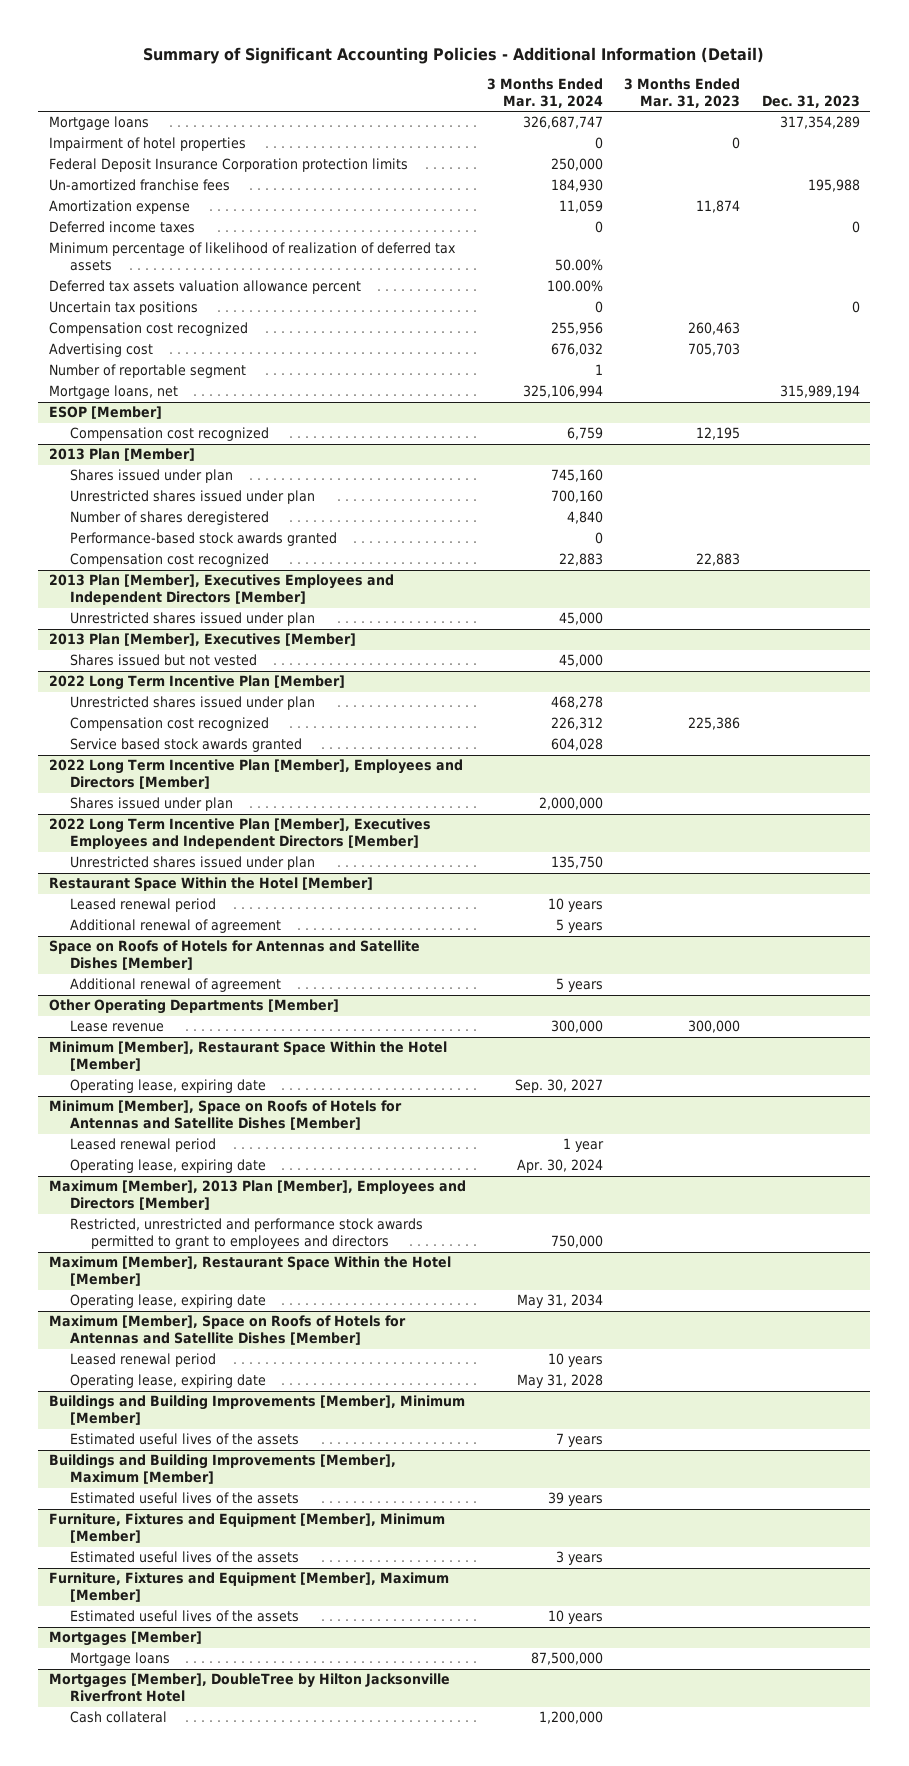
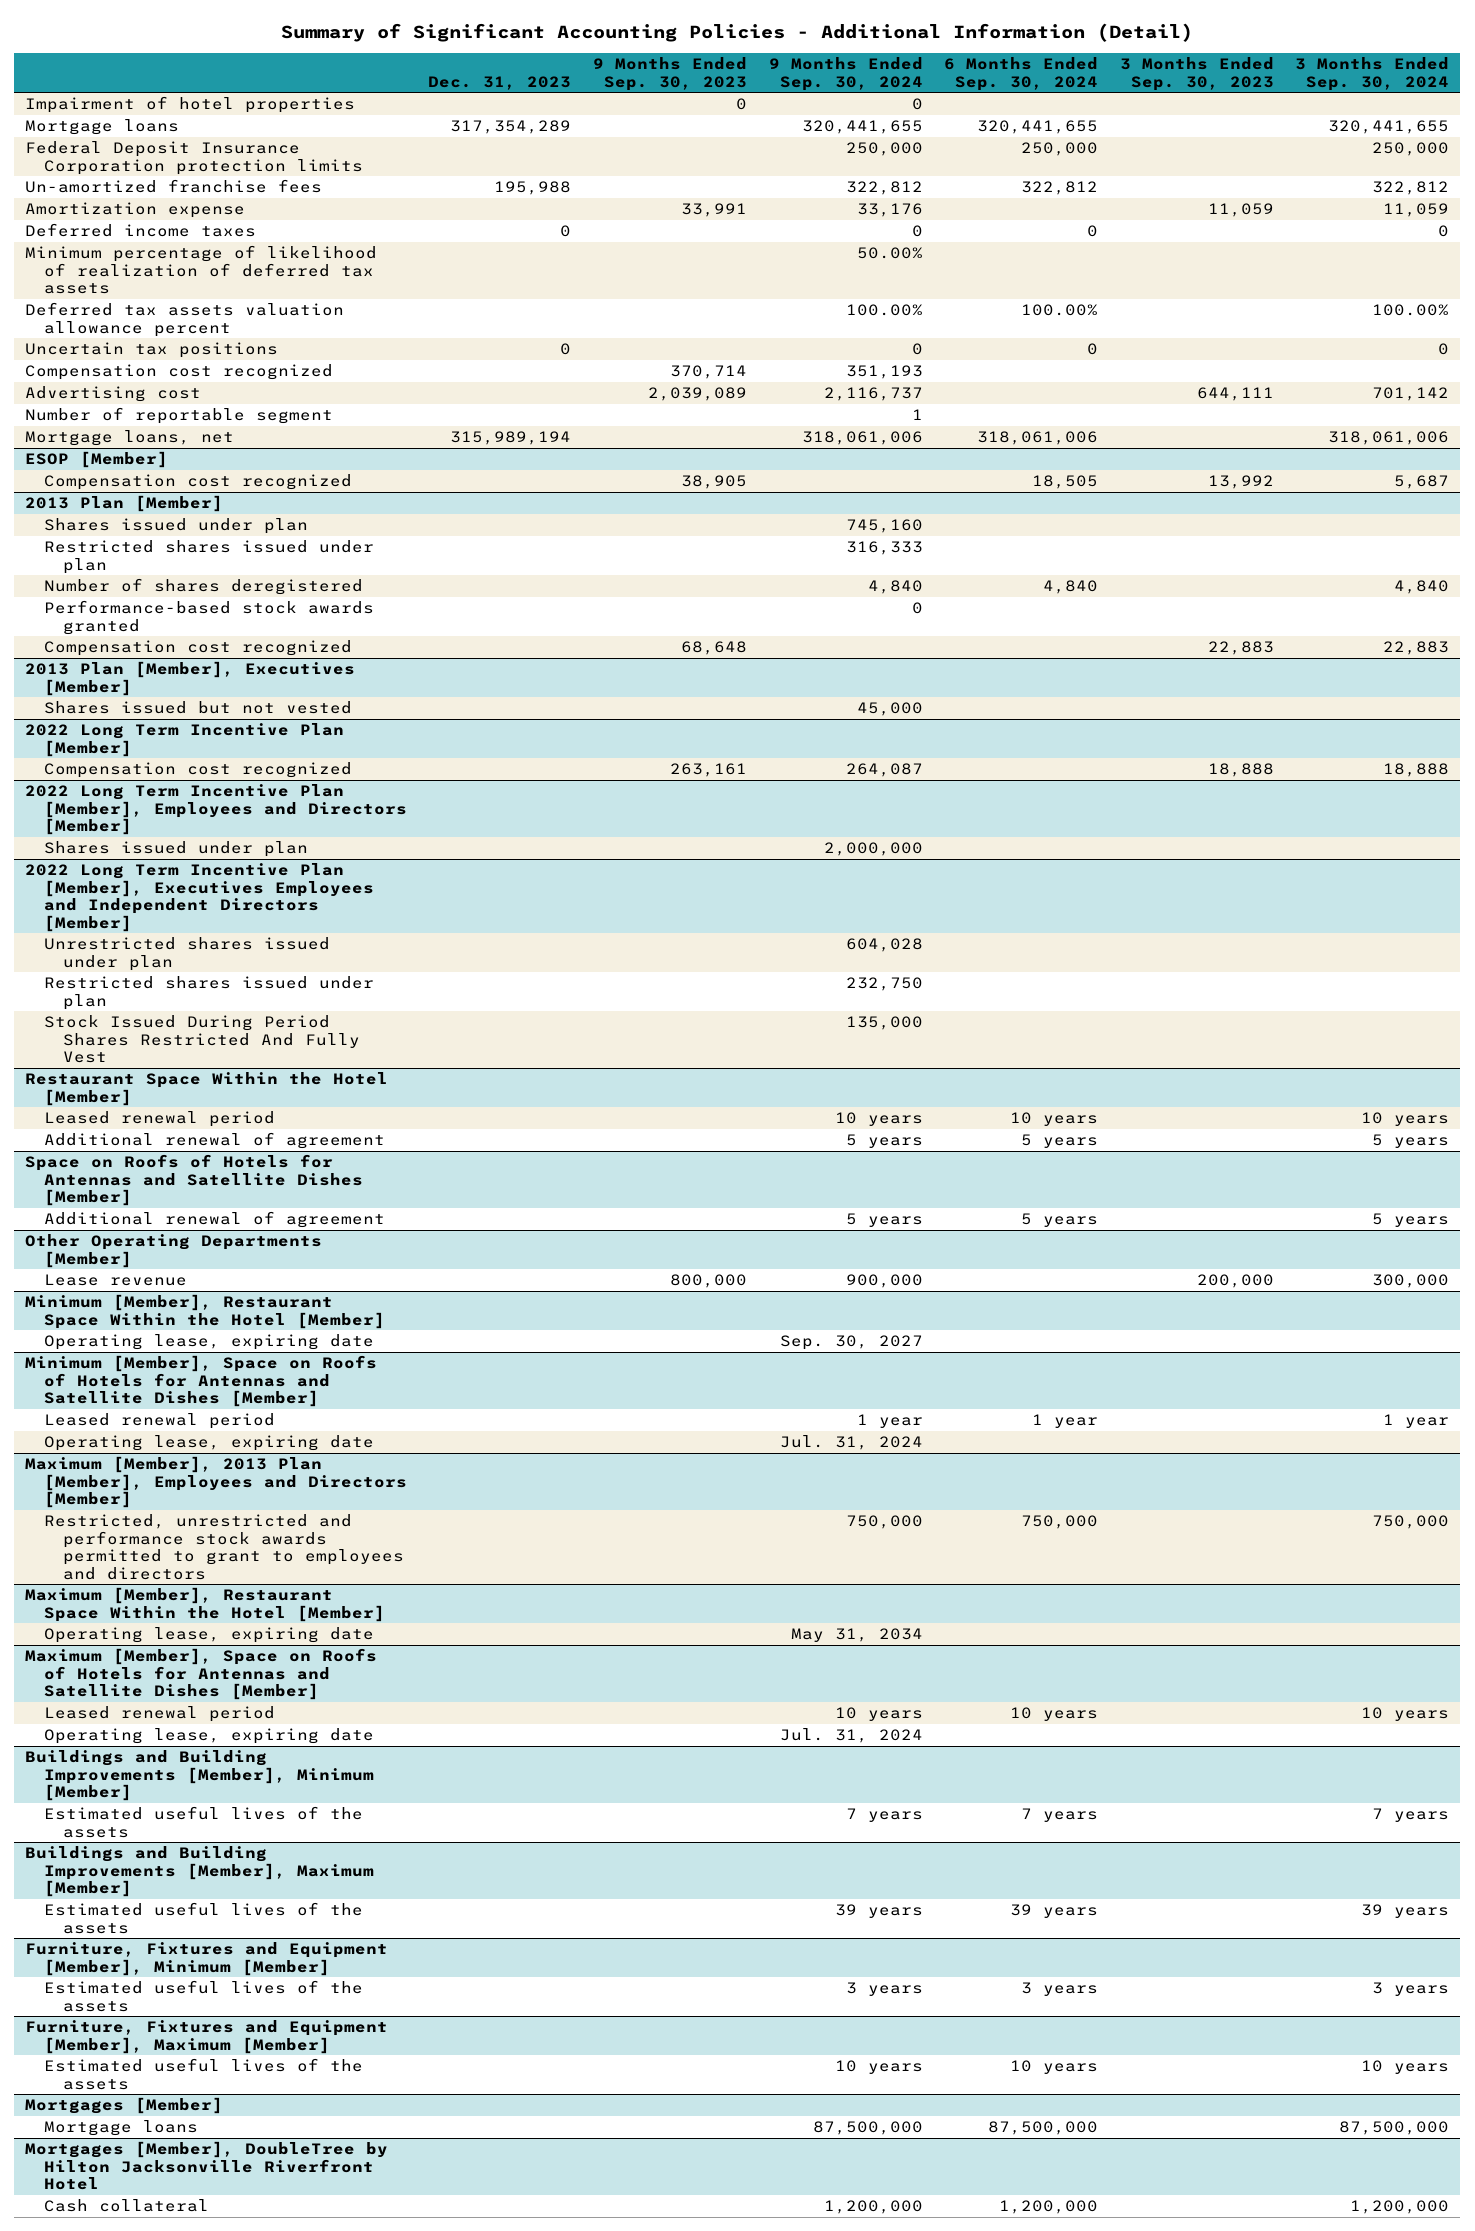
- | 3 Months Ended Mar. 31, 2024 | 3 Months Ended Mar. 31, 2023 | Dec. 31, 2023
+ | Dec. 31, 2023 | 9 Months Ended Sep. 30, 2023 | 9 Months Ended Sep. 30, 2024 | 6 Months Ended Sep. 30, 2024 | 3 Months Ended Sep. 30, 2023 | 3 Months Ended Sep. 30, 2024
moved down: Mortgage loans | 317,354,289 | | 320,441,655 | 320,441,655 | | 320,441,655
@ 2013 Plan [Member]
- Unrestricted shares issued under plan | 700,160 | |
+ Restricted shares issued under plan | | | 316,333 | | |
- 2013 Plan [Member], Executives Employees and Independent Directors [Member]
- Unrestricted shares issued under plan | 45,000 | |
@ 2022 Long Term Incentive Plan [Member]
- Unrestricted shares issued under plan | 468,278 | |
- Service based stock awards granted | 604,028 | |
@ 2022 Long Term Incentive Plan [Member], Executives Employees and Independent Directors [Member]
+ Restricted shares issued under plan | | | 232,750 | | |
+ Stock Issued During Period Shares Restricted And Fully Vest | | | 135,000 | | |

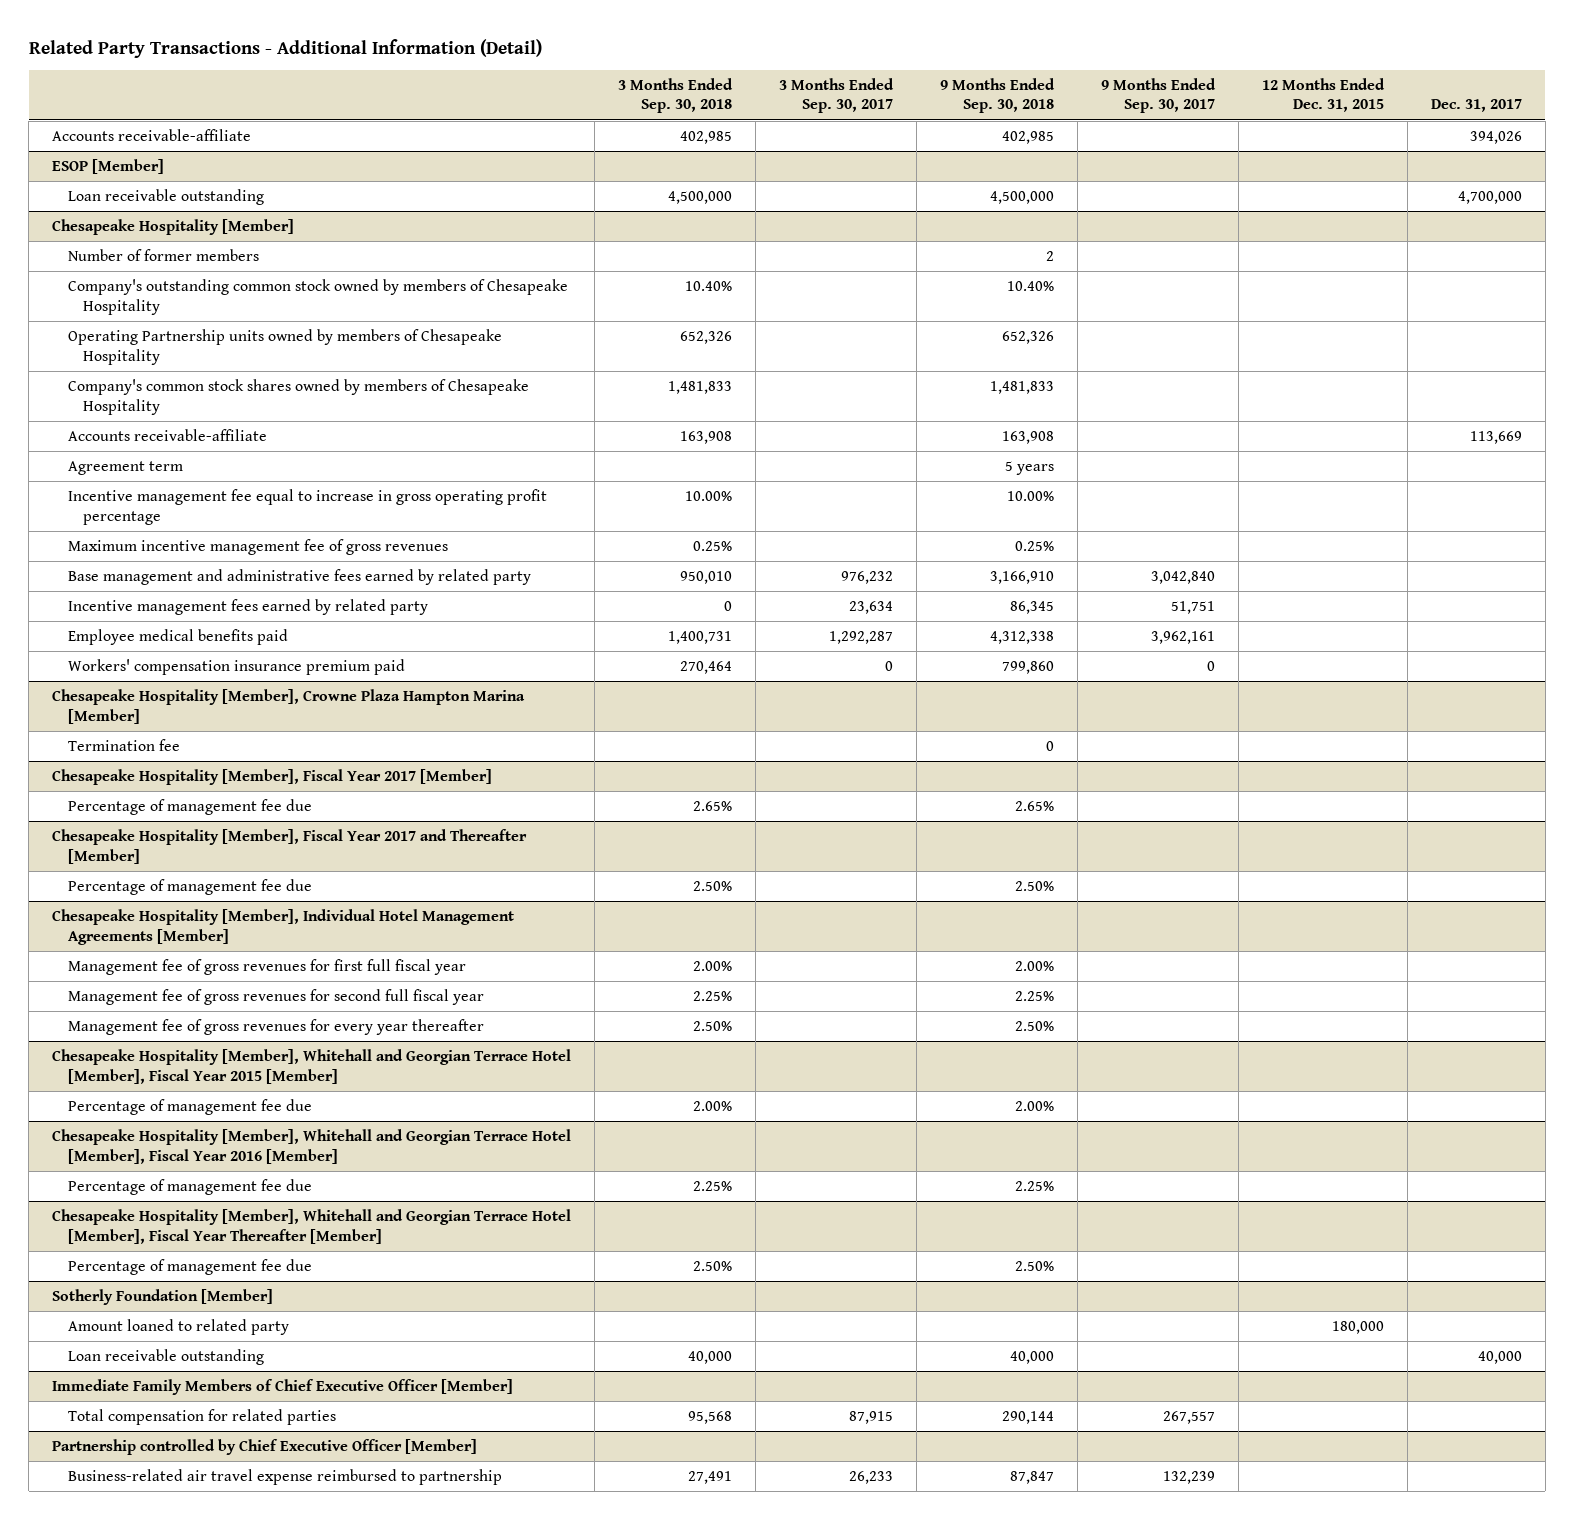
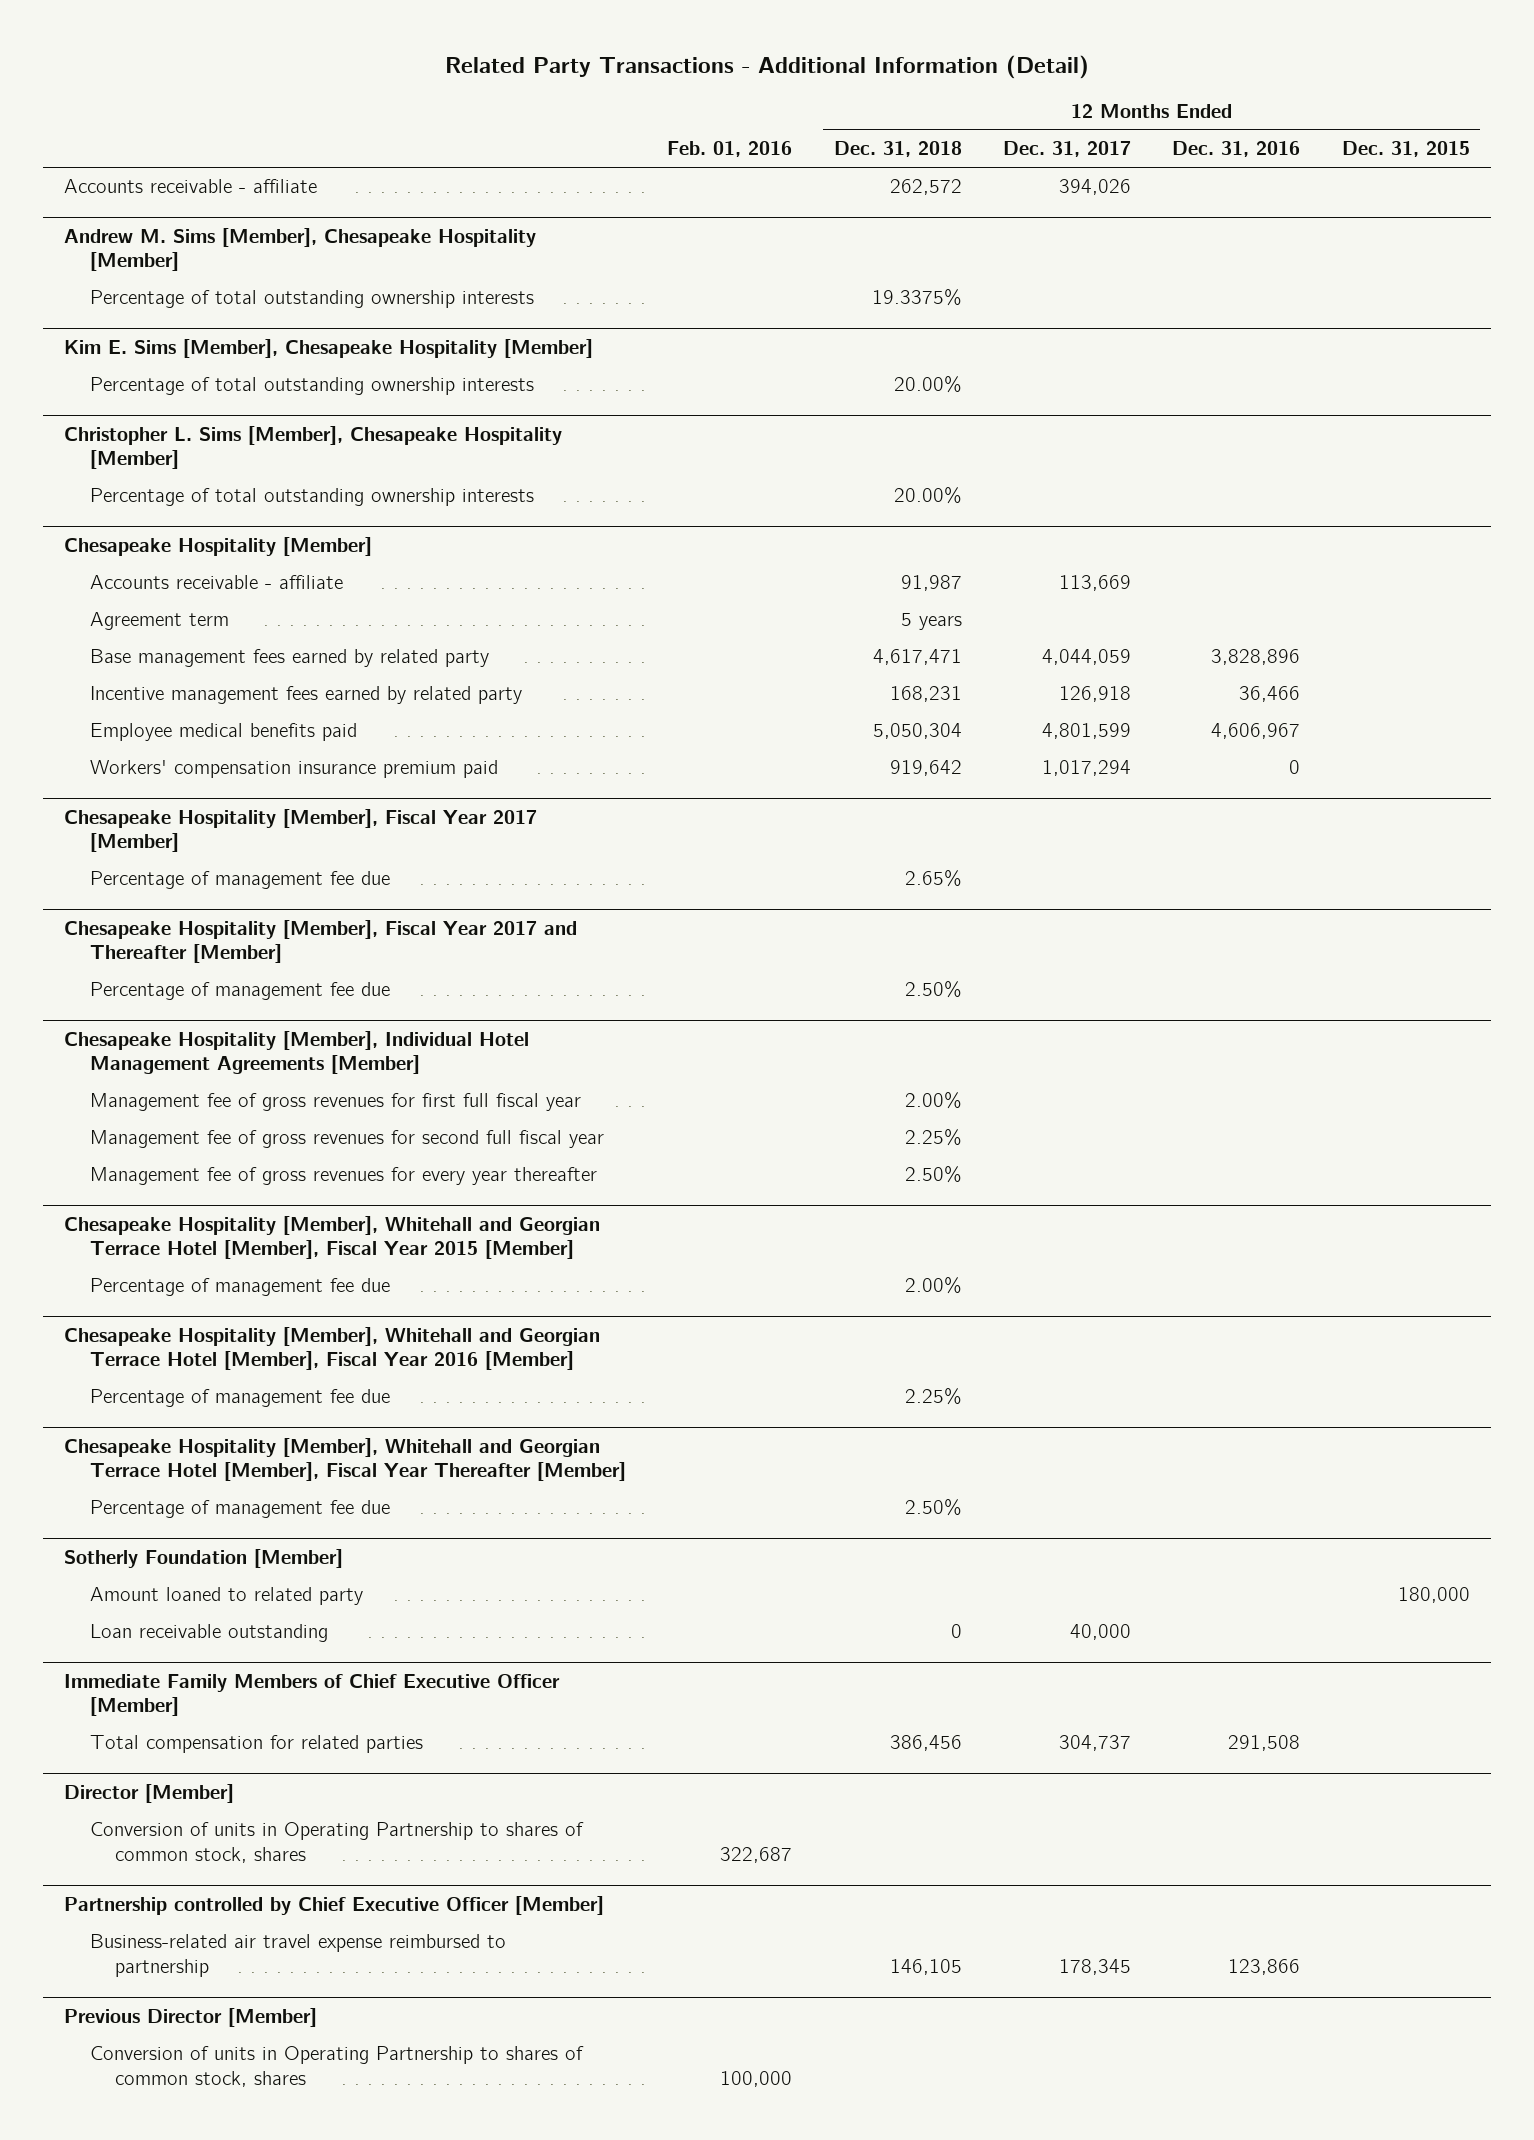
- | 3 Months Ended Sep. 30, 2018 | 3 Months Ended Sep. 30, 2017 | 9 Months Ended Sep. 30, 2018 | 9 Months Ended Sep. 30, 2017 | 12 Months Ended Dec. 31, 2015 | Dec. 31, 2017
+ | Feb. 01, 2016 | 12 Months Ended Dec. 31, 2018 | 12 Months Ended Dec. 31, 2017 | 12 Months Ended Dec. 31, 2016 | 12 Months Ended Dec. 31, 2015
- Accounts receivable-affiliate | 402,985 | | 402,985 | | | 394,026
- ESOP [Member]
- Loan receivable outstanding | 4,500,000 | | 4,500,000 | | | 4,700,000
+ Accounts receivable - affiliate | | 262,572 | 394,026 | |
+ Andrew M. Sims [Member], Chesapeake Hospitality [Member]
+ Percentage of total outstanding ownership interests | | 19.3375% | | |
+ Kim E. Sims [Member], Chesapeake Hospitality [Member]
+ Percentage of total outstanding ownership interests | | 20.00% | | |
+ Christopher L. Sims [Member], Chesapeake Hospitality [Member]
+ Percentage of total outstanding ownership interests | | 20.00% | | |
@ Chesapeake Hospitality [Member]
- Number of former members | | | 2 | | |
- Company's outstanding common stock owned by members of Chesapeake Hospitality | 10.40% | | 10.40% | | |
- Operating Partnership units owned by members of Chesapeake Hospitality | 652,326 | | 652,326 | | |
- Company's common stock shares owned by members of Chesapeake Hospitality | 1,481,833 | | 1,481,833 | | |
- Accounts receivable-affiliate | 163,908 | | 163,908 | | | 113,669
+ Accounts receivable - affiliate | | 91,987 | 113,669 | |
- Incentive management fee equal to increase in gross operating profit percentage | 10.00% | | 10.00% | | |
- Maximum incentive management fee of gross revenues | 0.25% | | 0.25% | | |
- Base management and administrative fees earned by related party | 950,010 | 976,232 | 3,166,910 | 3,042,840 | |
+ Base management fees earned by related party | | 4,617,471 | 4,044,059 | 3,828,896 |
- Chesapeake Hospitality [Member], Crowne Plaza Hampton Marina [Member]
- Termination fee | | | 0 | | |
+ Director [Member]
+ Conversion of units in Operating Partnership to shares of common stock, shares | 322,687 | | | |
+ Previous Director [Member]
+ Conversion of units in Operating Partnership to shares of common stock, shares | 100,000 | | | |

